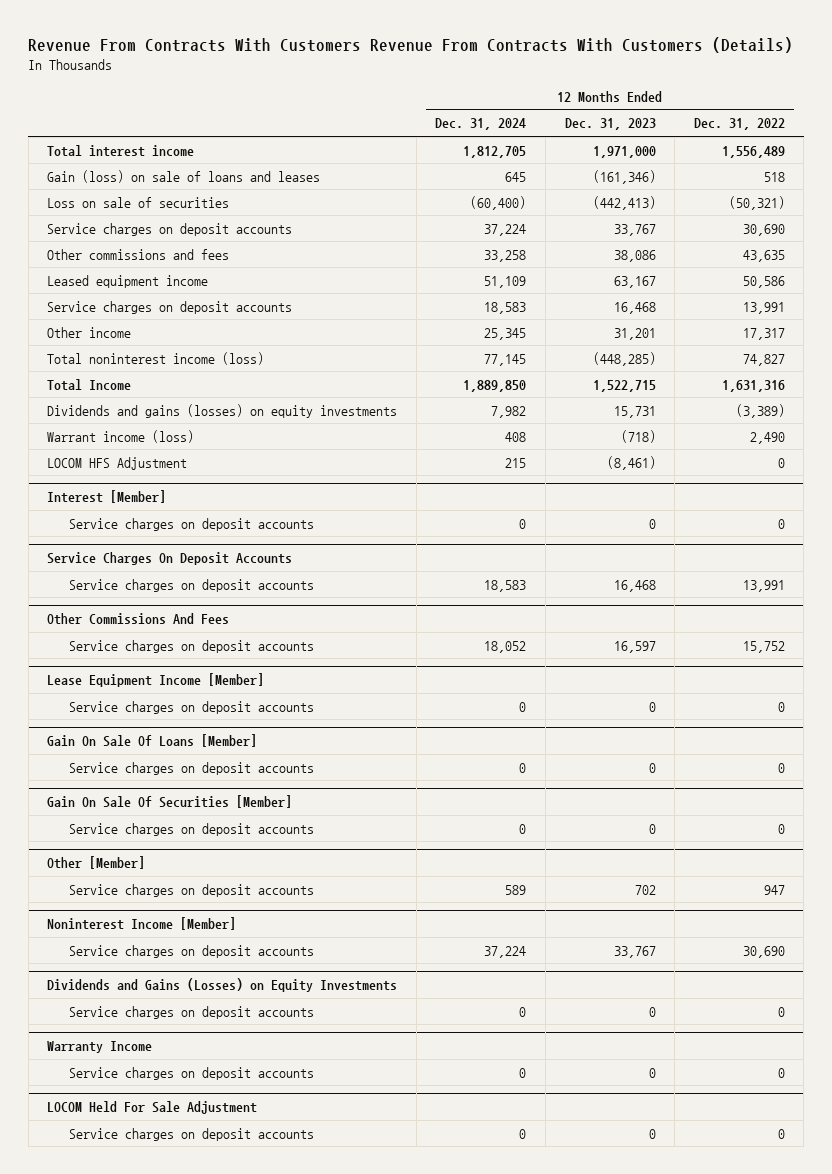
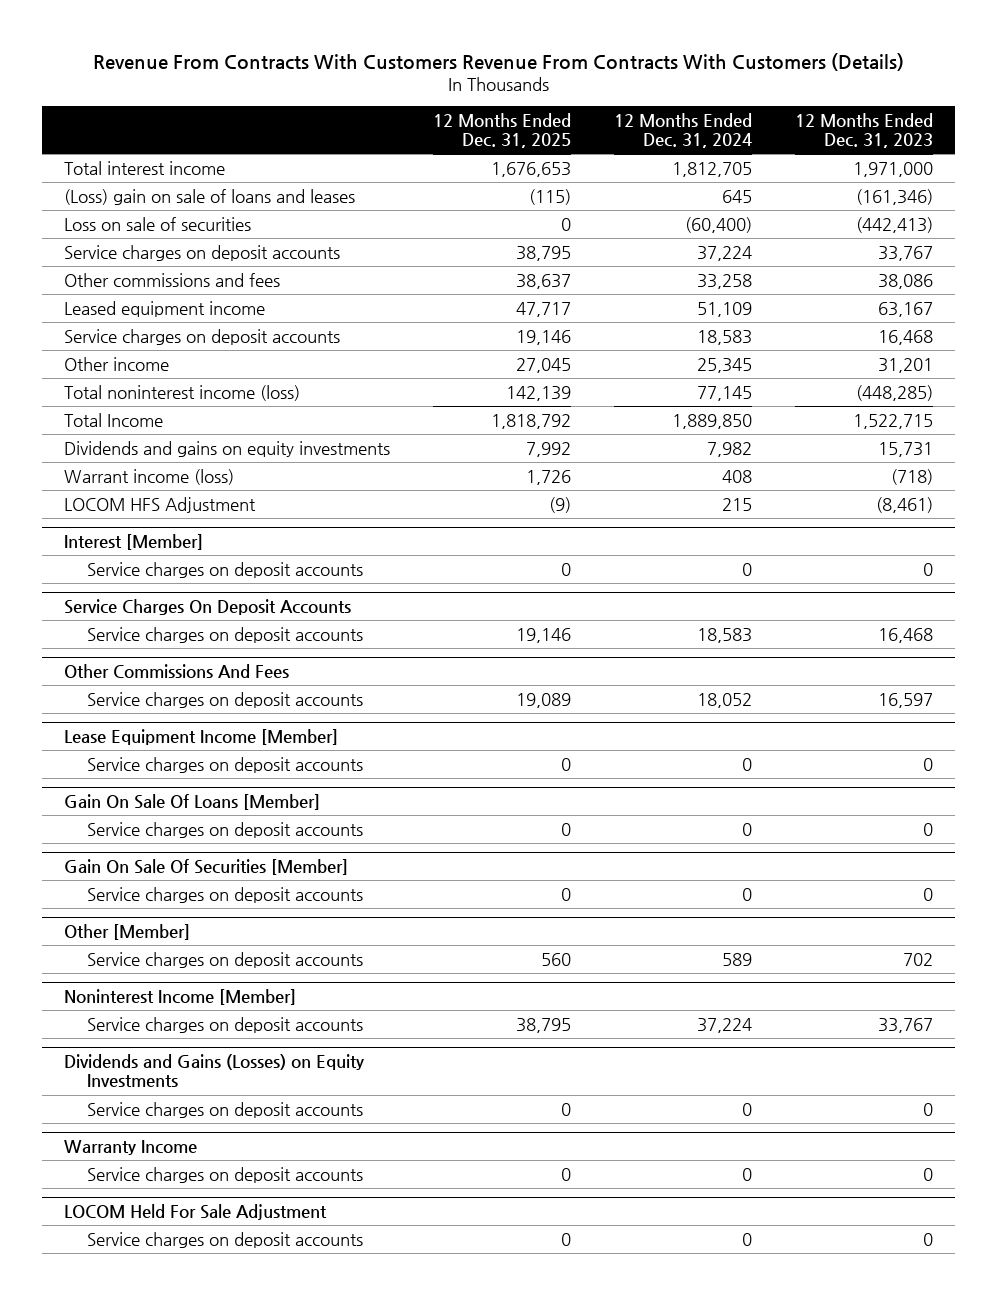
- | 12 Months Ended Dec. 31, 2024 | 12 Months Ended Dec. 31, 2023 | 12 Months Ended Dec. 31, 2022
+ | 12 Months Ended Dec. 31, 2025 | 12 Months Ended Dec. 31, 2024 | 12 Months Ended Dec. 31, 2023
- Gain (loss) on sale of loans and leases | 645 | (161,346) | 518
+ (Loss) gain on sale of loans and leases | (115) | 645 | (161,346)
- Dividends and gains (losses) on equity investments | 7,982 | 15,731 | (3,389)
+ Dividends and gains on equity investments | 7,992 | 7,982 | 15,731

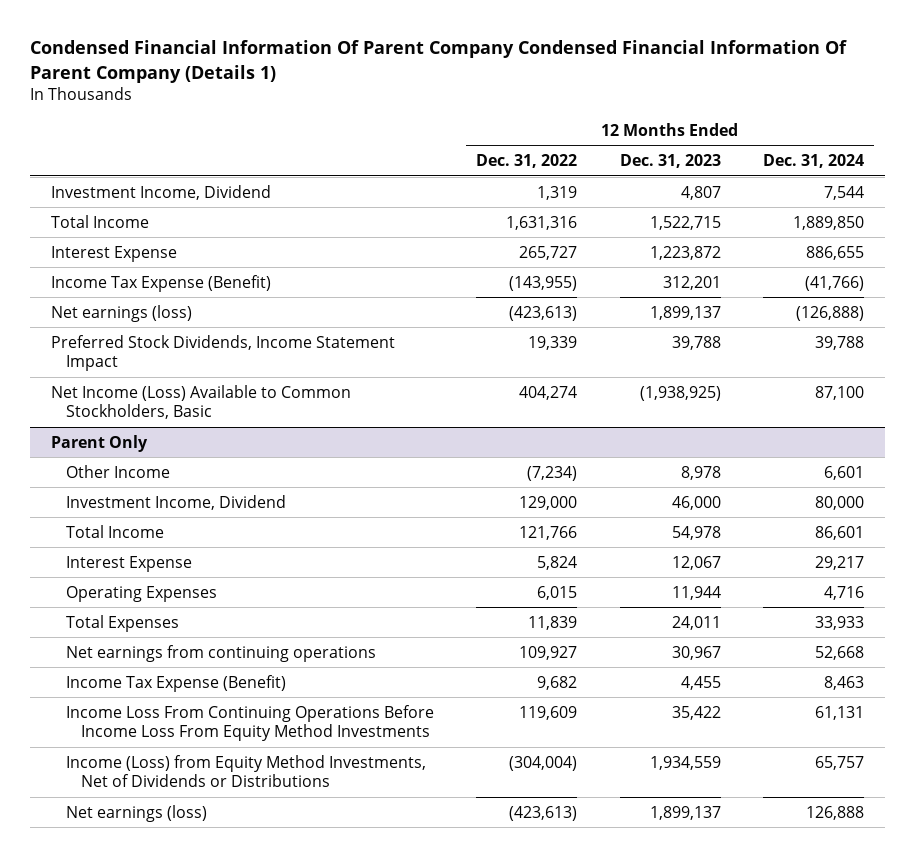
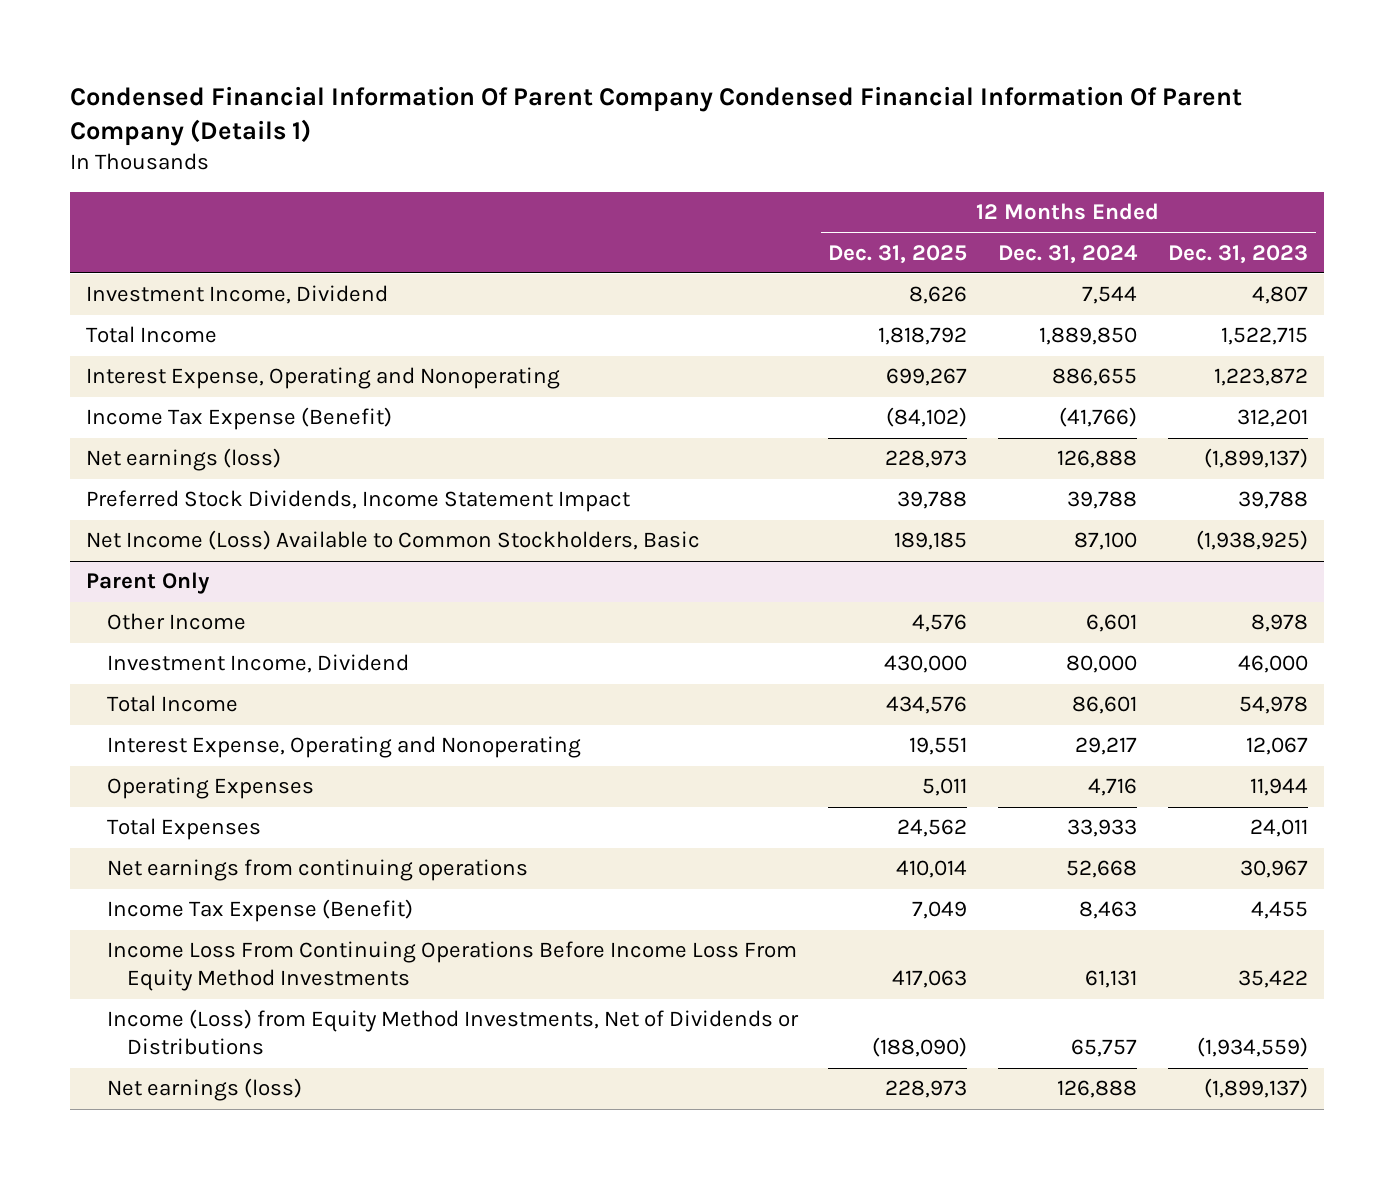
- | 12 Months Ended Dec. 31, 2022 | 12 Months Ended Dec. 31, 2023 | 12 Months Ended Dec. 31, 2024
+ | 12 Months Ended Dec. 31, 2025 | 12 Months Ended Dec. 31, 2024 | 12 Months Ended Dec. 31, 2023
- Interest Expense | 265,727 | 1,223,872 | 886,655
+ Interest Expense, Operating and Nonoperating | 699,267 | 886,655 | 1,223,872
- Net earnings (loss) | (423,613) | 1,899,137 | (126,888)
+ Net earnings (loss) | 228,973 | 126,888 | (1,899,137)
@ Parent Only
- Interest Expense | 5,824 | 12,067 | 29,217
+ Interest Expense, Operating and Nonoperating | 19,551 | 29,217 | 12,067
- Income (Loss) from Equity Method Investments, Net of Dividends or Distributions | (304,004) | 1,934,559 | 65,757
- Net earnings (loss) | (423,613) | 1,899,137 | 126,888
+ Income (Loss) from Equity Method Investments, Net of Dividends or Distributions | (188,090) | 65,757 | (1,934,559)
+ Net earnings (loss) | 228,973 | 126,888 | (1,899,137)

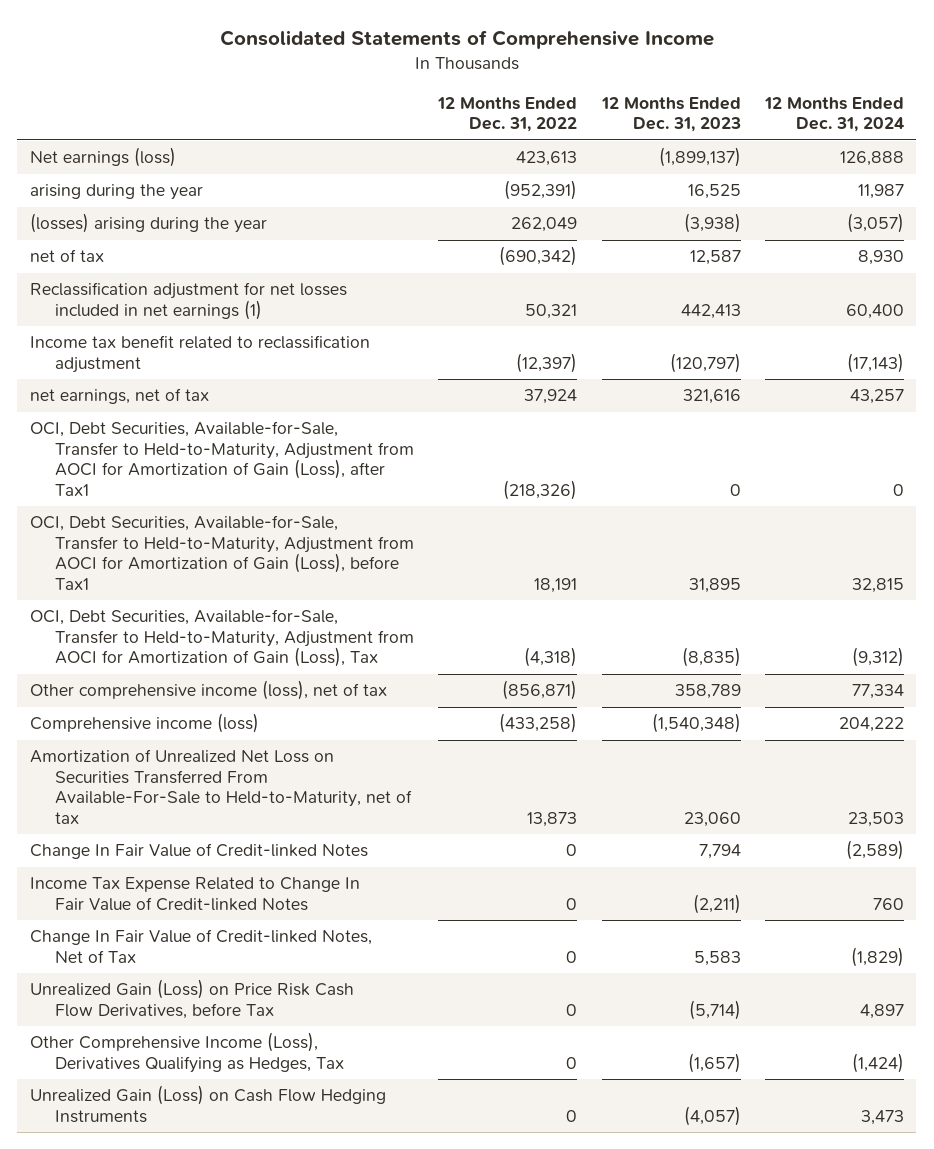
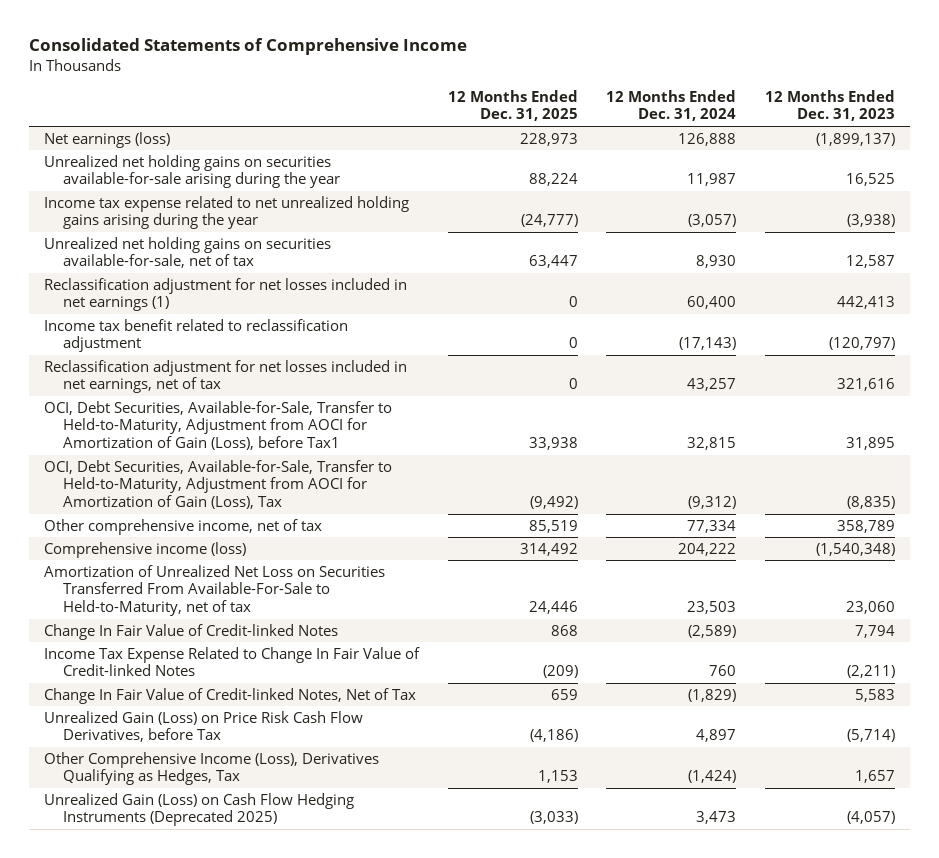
- | 12 Months Ended Dec. 31, 2022 | 12 Months Ended Dec. 31, 2023 | 12 Months Ended Dec. 31, 2024
+ | 12 Months Ended Dec. 31, 2025 | 12 Months Ended Dec. 31, 2024 | 12 Months Ended Dec. 31, 2023
- arising during the year | (952,391) | 16,525 | 11,987
- (losses) arising during the year | 262,049 | (3,938) | (3,057)
- net of tax | (690,342) | 12,587 | 8,930
+ Unrealized net holding gains on securities available-for-sale arising during the year | 88,224 | 11,987 | 16,525
+ Income tax expense related to net unrealized holding gains arising during the year | (24,777) | (3,057) | (3,938)
+ Unrealized net holding gains on securities available-for-sale, net of tax | 63,447 | 8,930 | 12,587
- net earnings, net of tax | 37,924 | 321,616 | 43,257
- OCI, Debt Securities, Available-for-Sale, Transfer to Held-to-Maturity, Adjustment from AOCI for Amortization of Gain (Loss), after Tax1 | (218,326) | 0 | 0
+ Reclassification adjustment for net losses included in net earnings, net of tax | 0 | 43,257 | 321,616
- Other comprehensive income (loss), net of tax | (856,871) | 358,789 | 77,334
+ Other comprehensive income, net of tax | 85,519 | 77,334 | 358,789
- Other Comprehensive Income (Loss), Derivatives Qualifying as Hedges, Tax | 0 | (1,657) | (1,424)
- Unrealized Gain (Loss) on Cash Flow Hedging Instruments | 0 | (4,057) | 3,473
+ Other Comprehensive Income (Loss), Derivatives Qualifying as Hedges, Tax | 1,153 | (1,424) | 1,657
+ Unrealized Gain (Loss) on Cash Flow Hedging Instruments (Deprecated 2025) | (3,033) | 3,473 | (4,057)

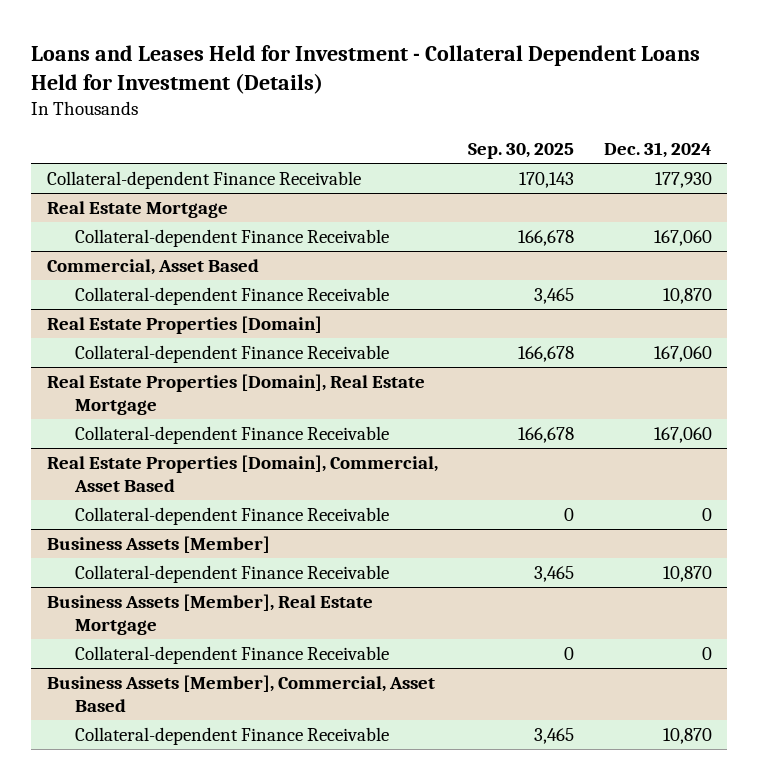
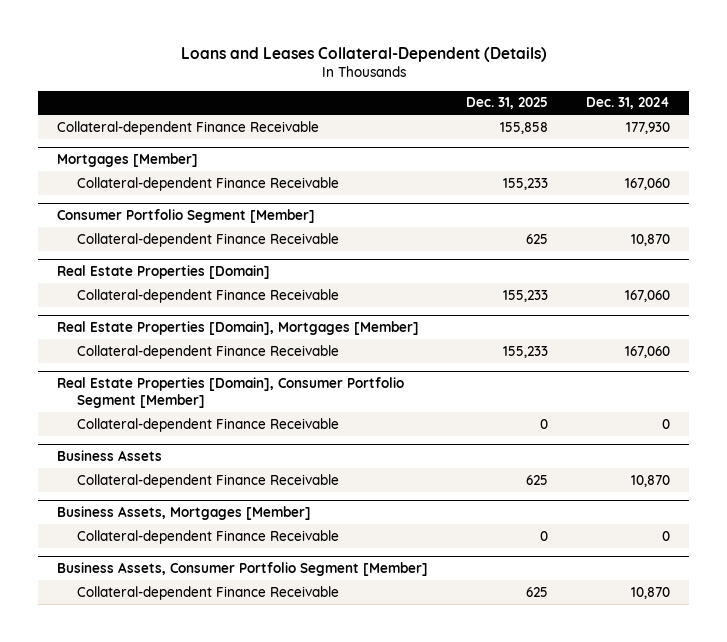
- Loans and Leases Held for Investment - Collateral Dependent Loans Held for Investment (Details)
+ Loans and Leases Collateral-Dependent (Details)
- | Sep. 30, 2025 | Dec. 31, 2024
+ | Dec. 31, 2025 | Dec. 31, 2024
- Real Estate Mortgage
+ Mortgages [Member]
- Commercial, Asset Based
+ Consumer Portfolio Segment [Member]
- Real Estate Properties [Domain], Real Estate Mortgage
+ Real Estate Properties [Domain], Mortgages [Member]
- Real Estate Properties [Domain], Commercial, Asset Based
+ Real Estate Properties [Domain], Consumer Portfolio Segment [Member]
- Business Assets [Member]
+ Business Assets
- Business Assets [Member], Real Estate Mortgage
+ Business Assets, Mortgages [Member]
- Business Assets [Member], Commercial, Asset Based
+ Business Assets, Consumer Portfolio Segment [Member]

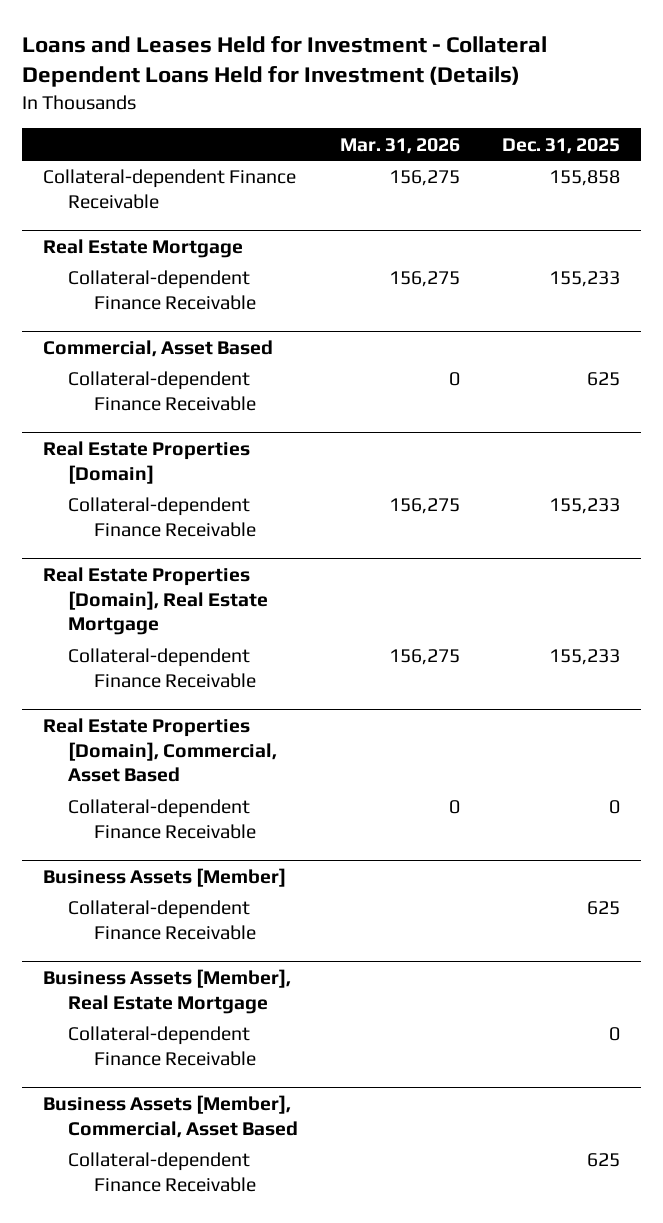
- Loans and Leases Collateral-Dependent (Details)
+ Loans and Leases Held for Investment - Collateral Dependent Loans Held for Investment (Details)
- | Dec. 31, 2025 | Dec. 31, 2024
+ | Mar. 31, 2026 | Dec. 31, 2025
- Mortgages [Member]
+ Real Estate Mortgage
- Consumer Portfolio Segment [Member]
+ Commercial, Asset Based
- Real Estate Properties [Domain], Mortgages [Member]
+ Real Estate Properties [Domain], Real Estate Mortgage
- Real Estate Properties [Domain], Consumer Portfolio Segment [Member]
+ Real Estate Properties [Domain], Commercial, Asset Based
- Business Assets
+ Business Assets [Member]
- Business Assets, Mortgages [Member]
+ Business Assets [Member], Real Estate Mortgage
- Business Assets, Consumer Portfolio Segment [Member]
+ Business Assets [Member], Commercial, Asset Based

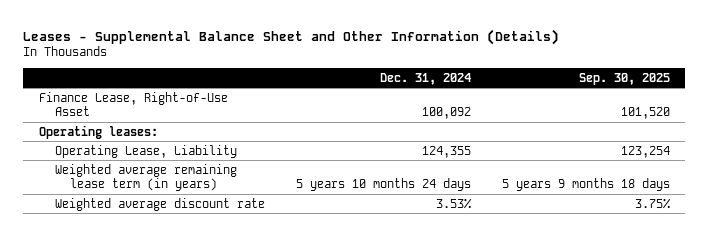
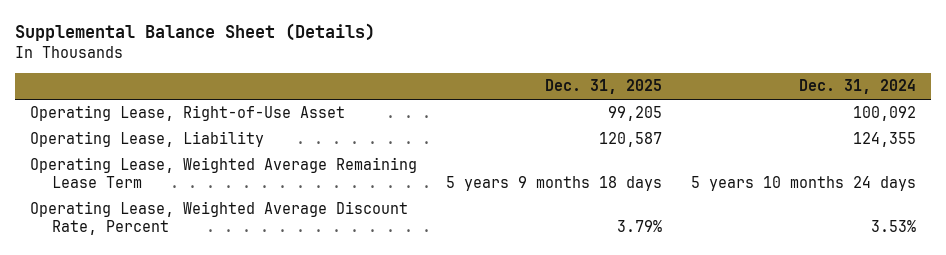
- Leases - Supplemental Balance Sheet and Other Information (Details)
+ Supplemental Balance Sheet (Details)
- | Dec. 31, 2024 | Sep. 30, 2025
+ | Dec. 31, 2025 | Dec. 31, 2024
- Finance Lease, Right-of-Use Asset | 100,092 | 101,520
- Operating leases:
+ Operating Lease, Right-of-Use Asset | 99,205 | 100,092
- Weighted average remaining lease term (in years) | 5 years 10 months 24 days | 5 years 9 months 18 days
- Weighted average discount rate | 3.53% | 3.75%
+ Operating Lease, Weighted Average Remaining Lease Term | 5 years 9 months 18 days | 5 years 10 months 24 days
+ Operating Lease, Weighted Average Discount Rate, Percent | 3.79% | 3.53%

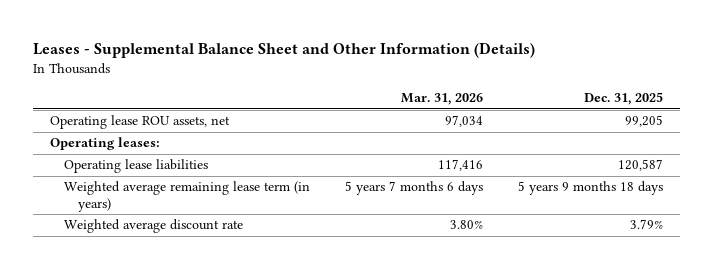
- Supplemental Balance Sheet (Details)
+ Leases - Supplemental Balance Sheet and Other Information (Details)
- | Dec. 31, 2025 | Dec. 31, 2024
+ | Mar. 31, 2026 | Dec. 31, 2025
- Operating Lease, Right-of-Use Asset | 99,205 | 100,092
- Operating Lease, Liability | 120,587 | 124,355
- Operating Lease, Weighted Average Remaining Lease Term | 5 years 9 months 18 days | 5 years 10 months 24 days
- Operating Lease, Weighted Average Discount Rate, Percent | 3.79% | 3.53%
+ Operating lease ROU assets, net | 97,034 | 99,205
+ Operating leases:
+ Operating lease liabilities | 117,416 | 120,587
+ Weighted average remaining lease term (in years) | 5 years 7 months 6 days | 5 years 9 months 18 days
+ Weighted average discount rate | 3.80% | 3.79%

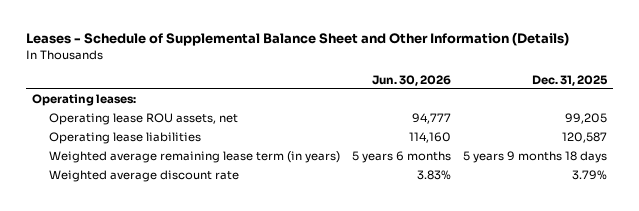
- Leases - Supplemental Balance Sheet and Other Information (Details)
+ Leases - Schedule of Supplemental Balance Sheet and Other Information (Details)
- | Mar. 31, 2026 | Dec. 31, 2025
+ | Jun. 30, 2026 | Dec. 31, 2025
moved down: Operating lease ROU assets, net | 94,777 | 99,205

